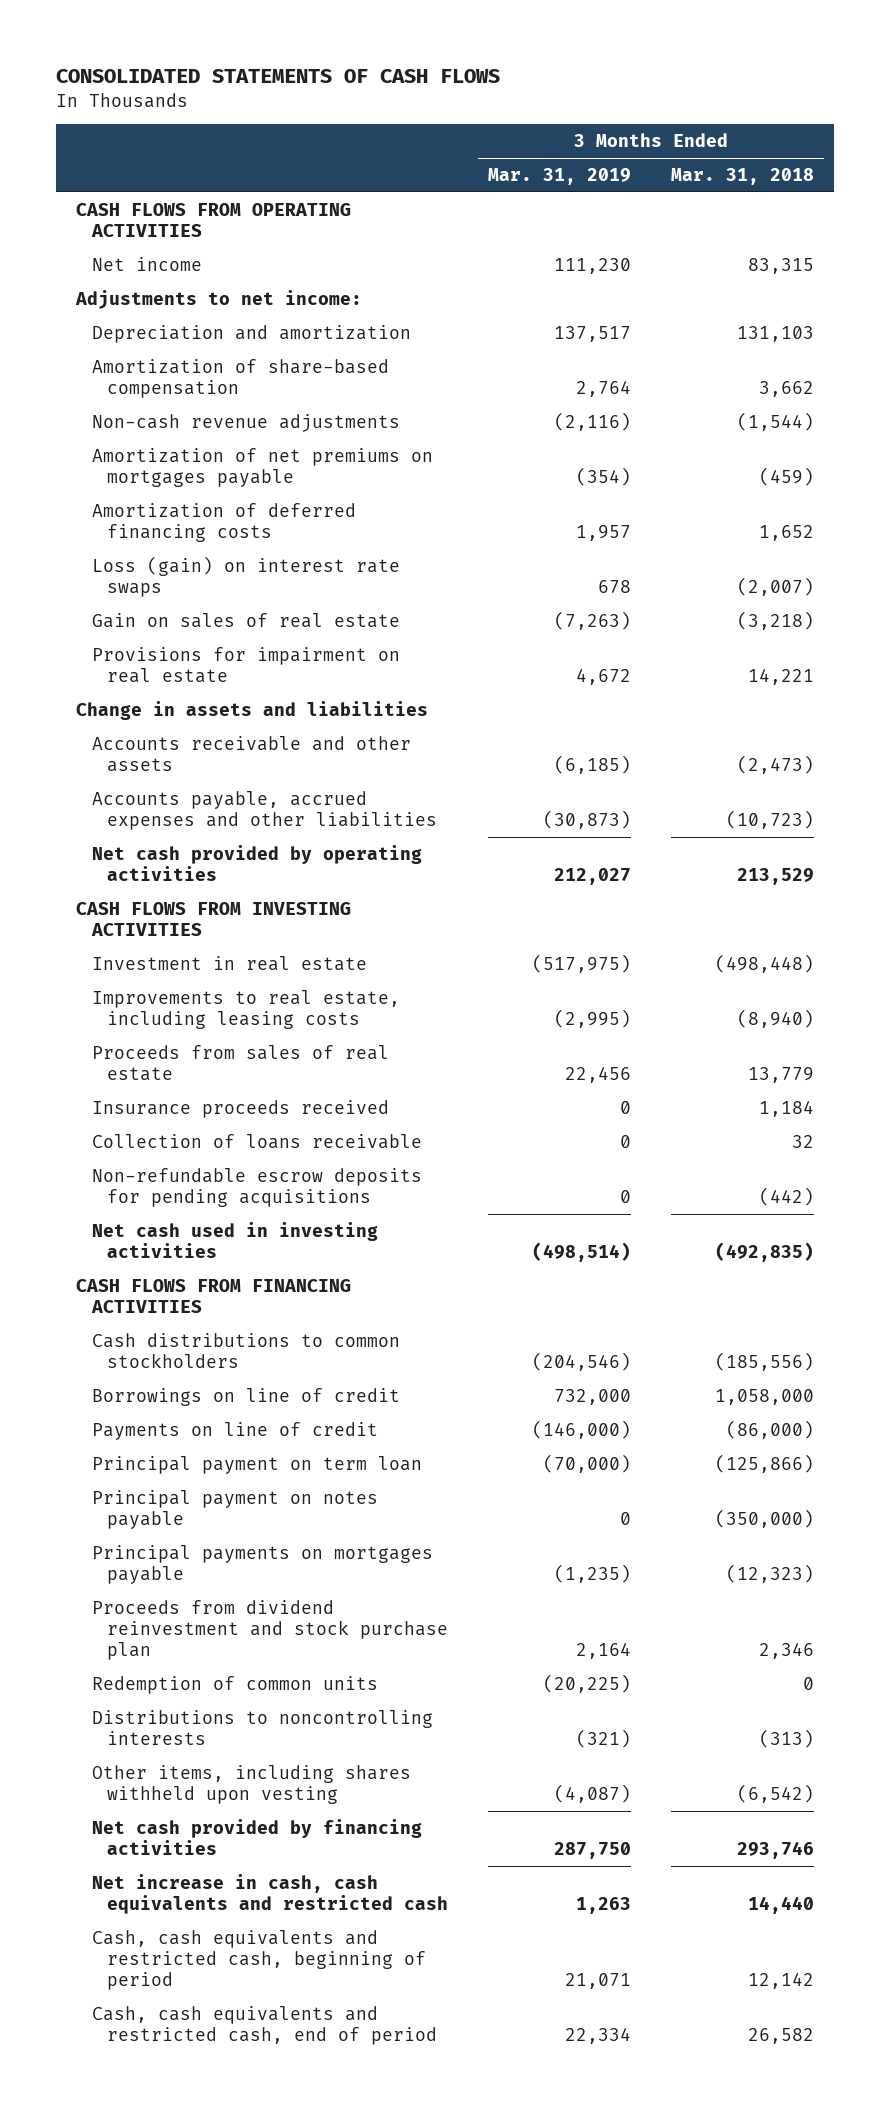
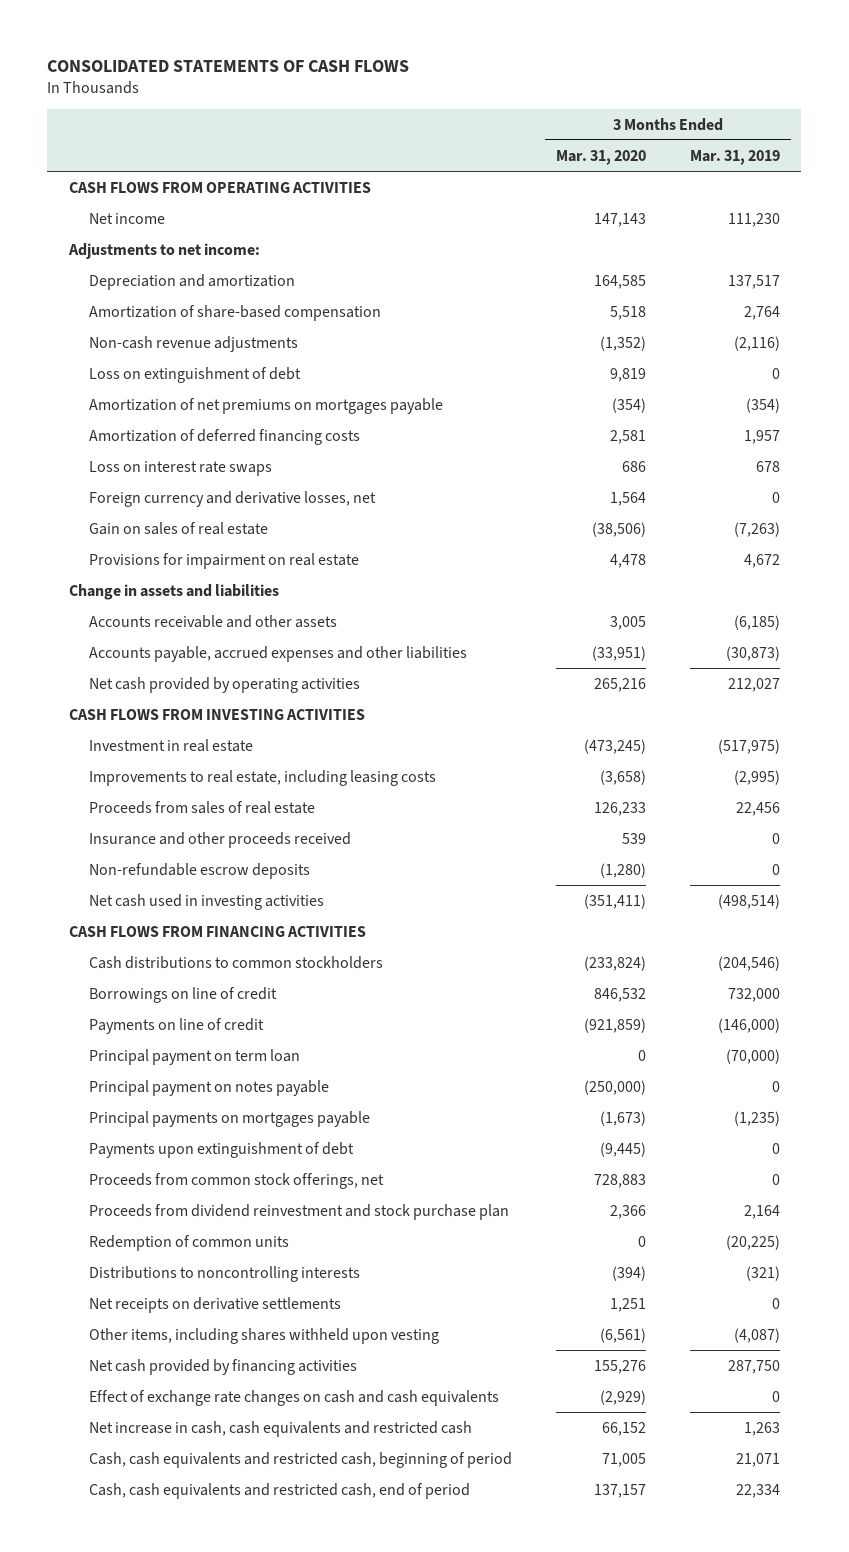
- | 3 Months Ended Mar. 31, 2019 | 3 Months Ended Mar. 31, 2018
+ | 3 Months Ended Mar. 31, 2020 | 3 Months Ended Mar. 31, 2019
+ Loss on extinguishment of debt | 9,819 | 0
- Loss (gain) on interest rate swaps | 678 | (2,007)
+ Loss on interest rate swaps | 686 | 678
+ Foreign currency and derivative losses, net | 1,564 | 0
- Insurance proceeds received | 0 | 1,184
- Collection of loans receivable | 0 | 32
- Non-refundable escrow deposits for pending acquisitions | 0 | (442)
+ Insurance and other proceeds received | 539 | 0
+ Non-refundable escrow deposits | (1,280) | 0
+ Payments upon extinguishment of debt | (9,445) | 0
+ Proceeds from common stock offerings, net | 728,883 | 0
+ Net receipts on derivative settlements | 1,251 | 0
+ Effect of exchange rate changes on cash and cash equivalents | (2,929) | 0

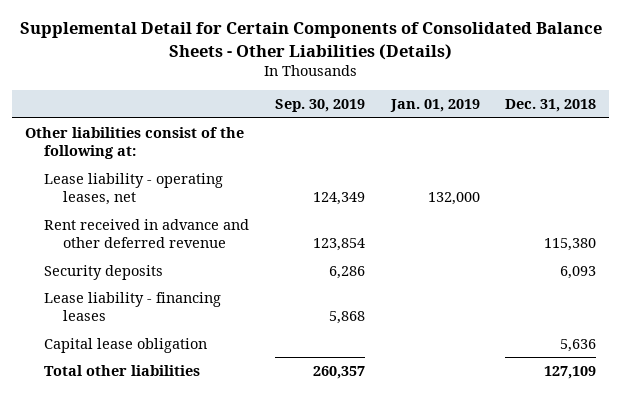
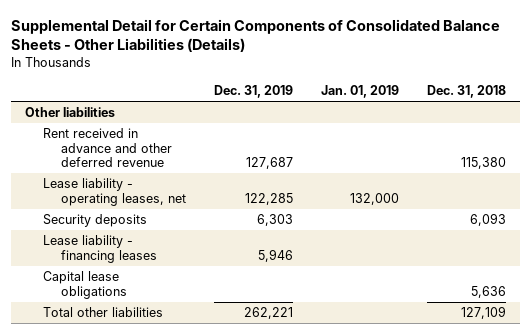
- | Sep. 30, 2019 | Jan. 01, 2019 | Dec. 31, 2018
+ | Dec. 31, 2019 | Jan. 01, 2019 | Dec. 31, 2018
- Other liabilities consist of the following at:
+ Other liabilities
moved down: Lease liability - operating leases, net | 122,285 | 132,000 |
- Capital lease obligation | | | 5,636
+ Capital lease obligations | | | 5,636

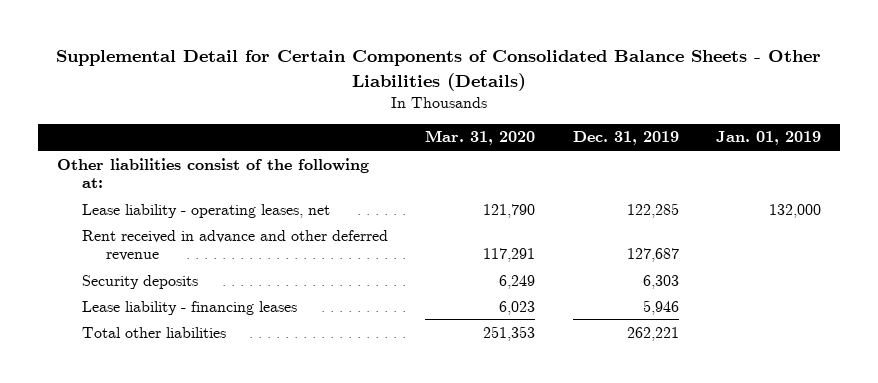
- | Dec. 31, 2019 | Jan. 01, 2019 | Dec. 31, 2018
+ | Mar. 31, 2020 | Dec. 31, 2019 | Jan. 01, 2019
- Other liabilities
+ Other liabilities consist of the following at:
moved down: Rent received in advance and other deferred revenue | 117,291 | 127,687 |
- Capital lease obligations | | | 5,636

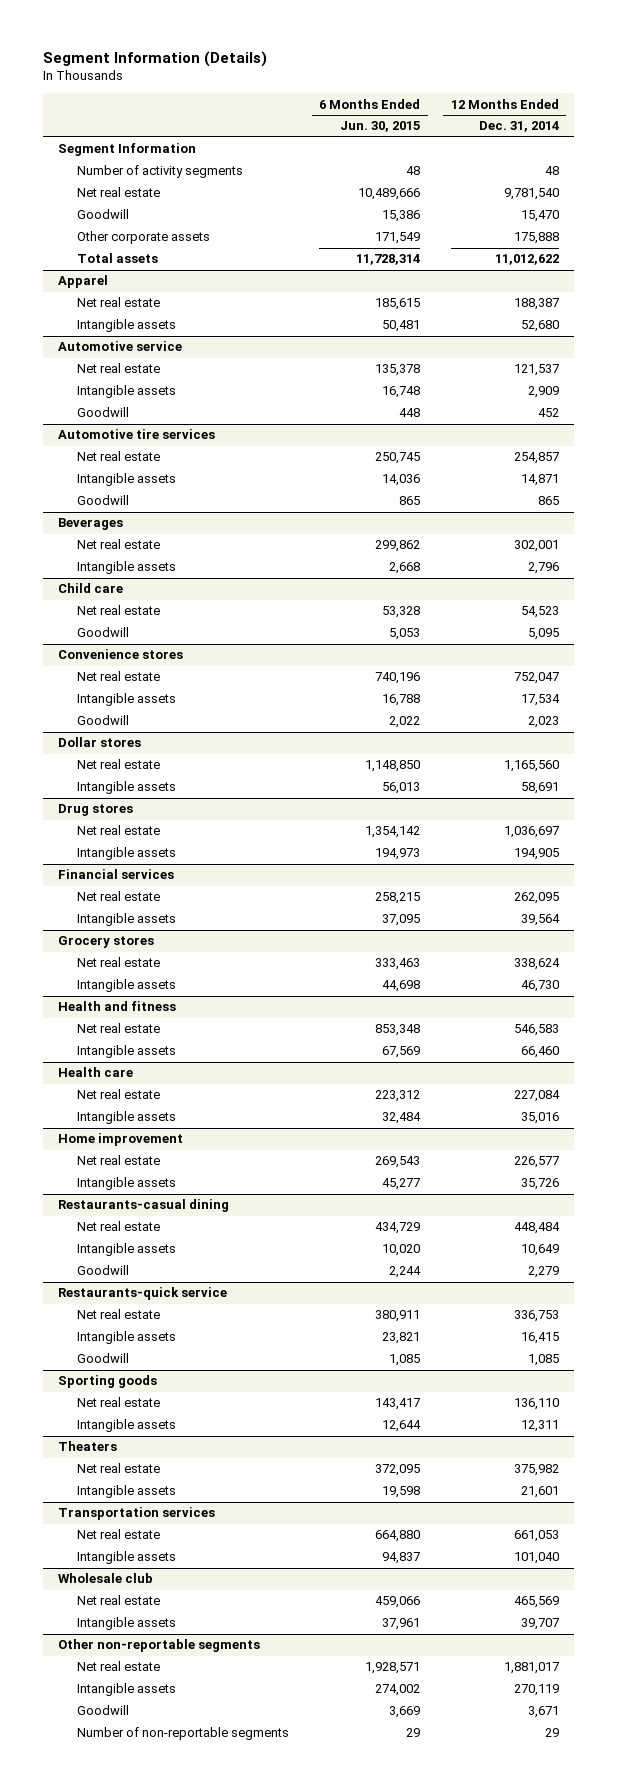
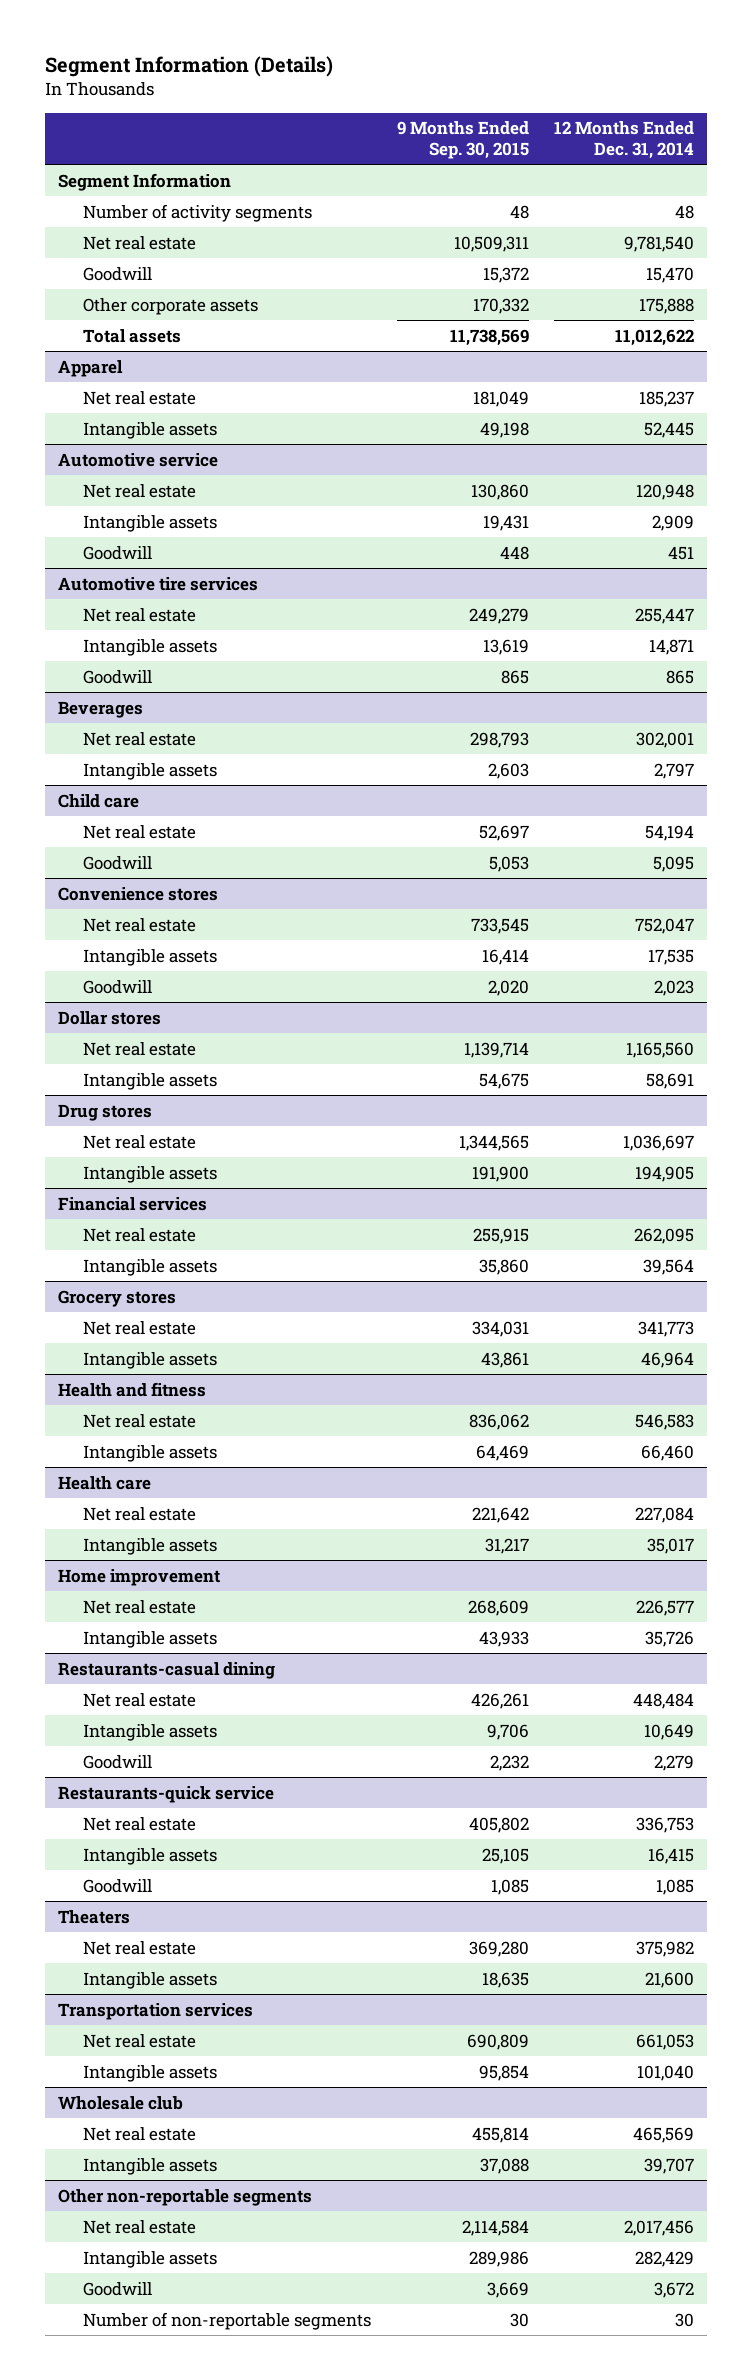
- | 6 Months Ended Jun. 30, 2015 | 12 Months Ended Dec. 31, 2014
+ | 9 Months Ended Sep. 30, 2015 | 12 Months Ended Dec. 31, 2014
@ Apparel
- Net real estate | 185,615 | 188,387
- Intangible assets | 50,481 | 52,680
+ Net real estate | 181,049 | 185,237
+ Intangible assets | 49,198 | 52,445
@ Automotive service
- Net real estate | 135,378 | 121,537
+ Net real estate | 130,860 | 120,948
- Goodwill | 448 | 452
+ Goodwill | 448 | 451
@ Automotive tire services
- Net real estate | 250,745 | 254,857
+ Net real estate | 249,279 | 255,447
@ Beverages
- Intangible assets | 2,668 | 2,796
+ Intangible assets | 2,603 | 2,797
@ Child care
- Net real estate | 53,328 | 54,523
+ Net real estate | 52,697 | 54,194
@ Convenience stores
- Intangible assets | 16,788 | 17,534
+ Intangible assets | 16,414 | 17,535
@ Grocery stores
- Net real estate | 333,463 | 338,624
- Intangible assets | 44,698 | 46,730
+ Net real estate | 334,031 | 341,773
+ Intangible assets | 43,861 | 46,964
@ Health care
- Intangible assets | 32,484 | 35,016
+ Intangible assets | 31,217 | 35,017
- Sporting goods
- Net real estate | 143,417 | 136,110
- Intangible assets | 12,644 | 12,311
@ Theaters
- Intangible assets | 19,598 | 21,601
+ Intangible assets | 18,635 | 21,600
@ Other non-reportable segments
- Net real estate | 1,928,571 | 1,881,017
- Intangible assets | 274,002 | 270,119
- Goodwill | 3,669 | 3,671
- Number of non-reportable segments | 29 | 29
+ Net real estate | 2,114,584 | 2,017,456
+ Intangible assets | 289,986 | 282,429
+ Goodwill | 3,669 | 3,672
+ Number of non-reportable segments | 30 | 30

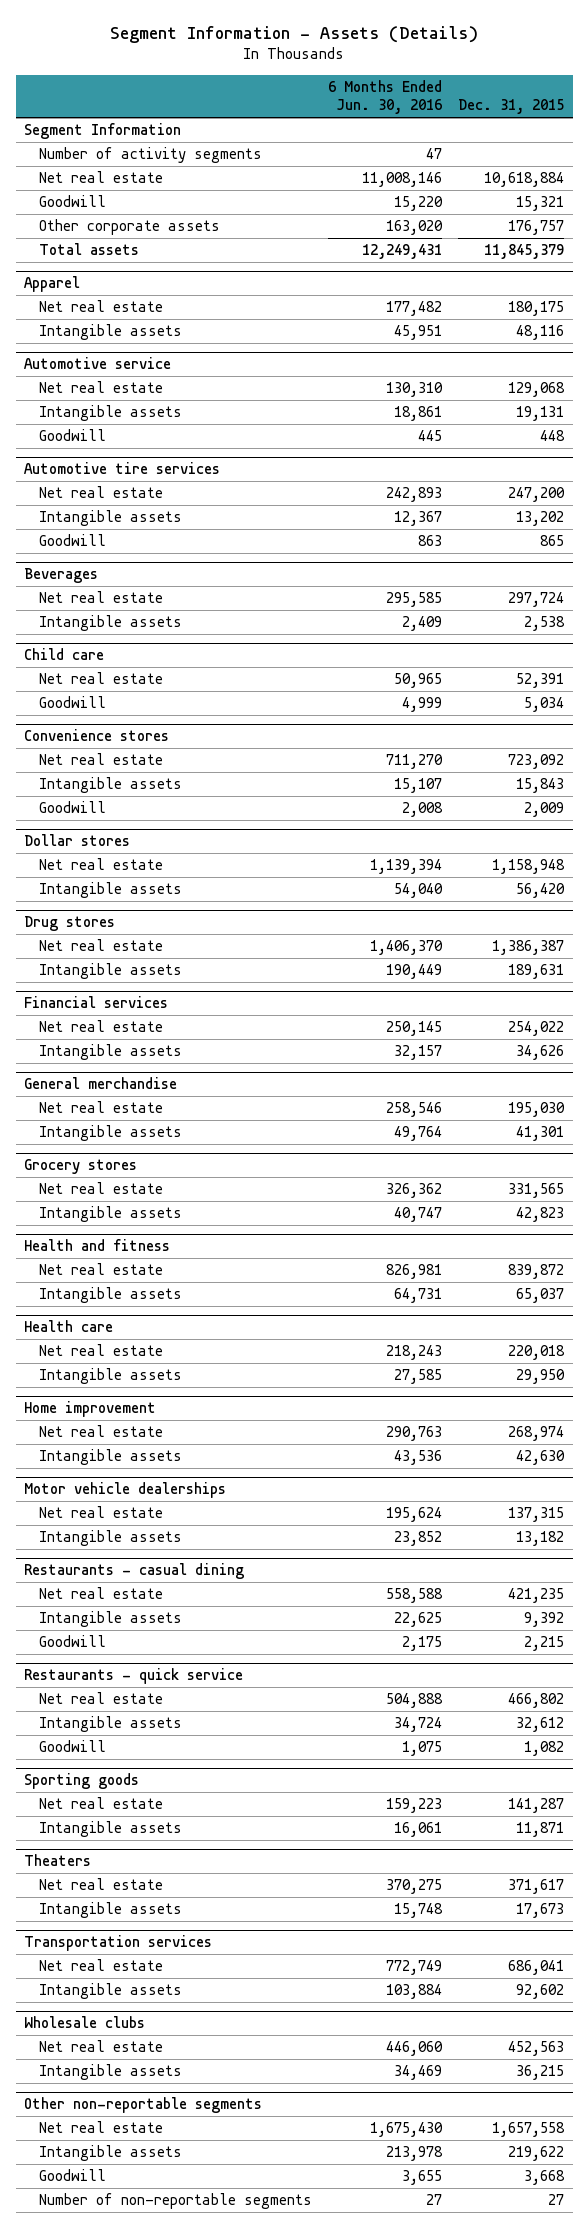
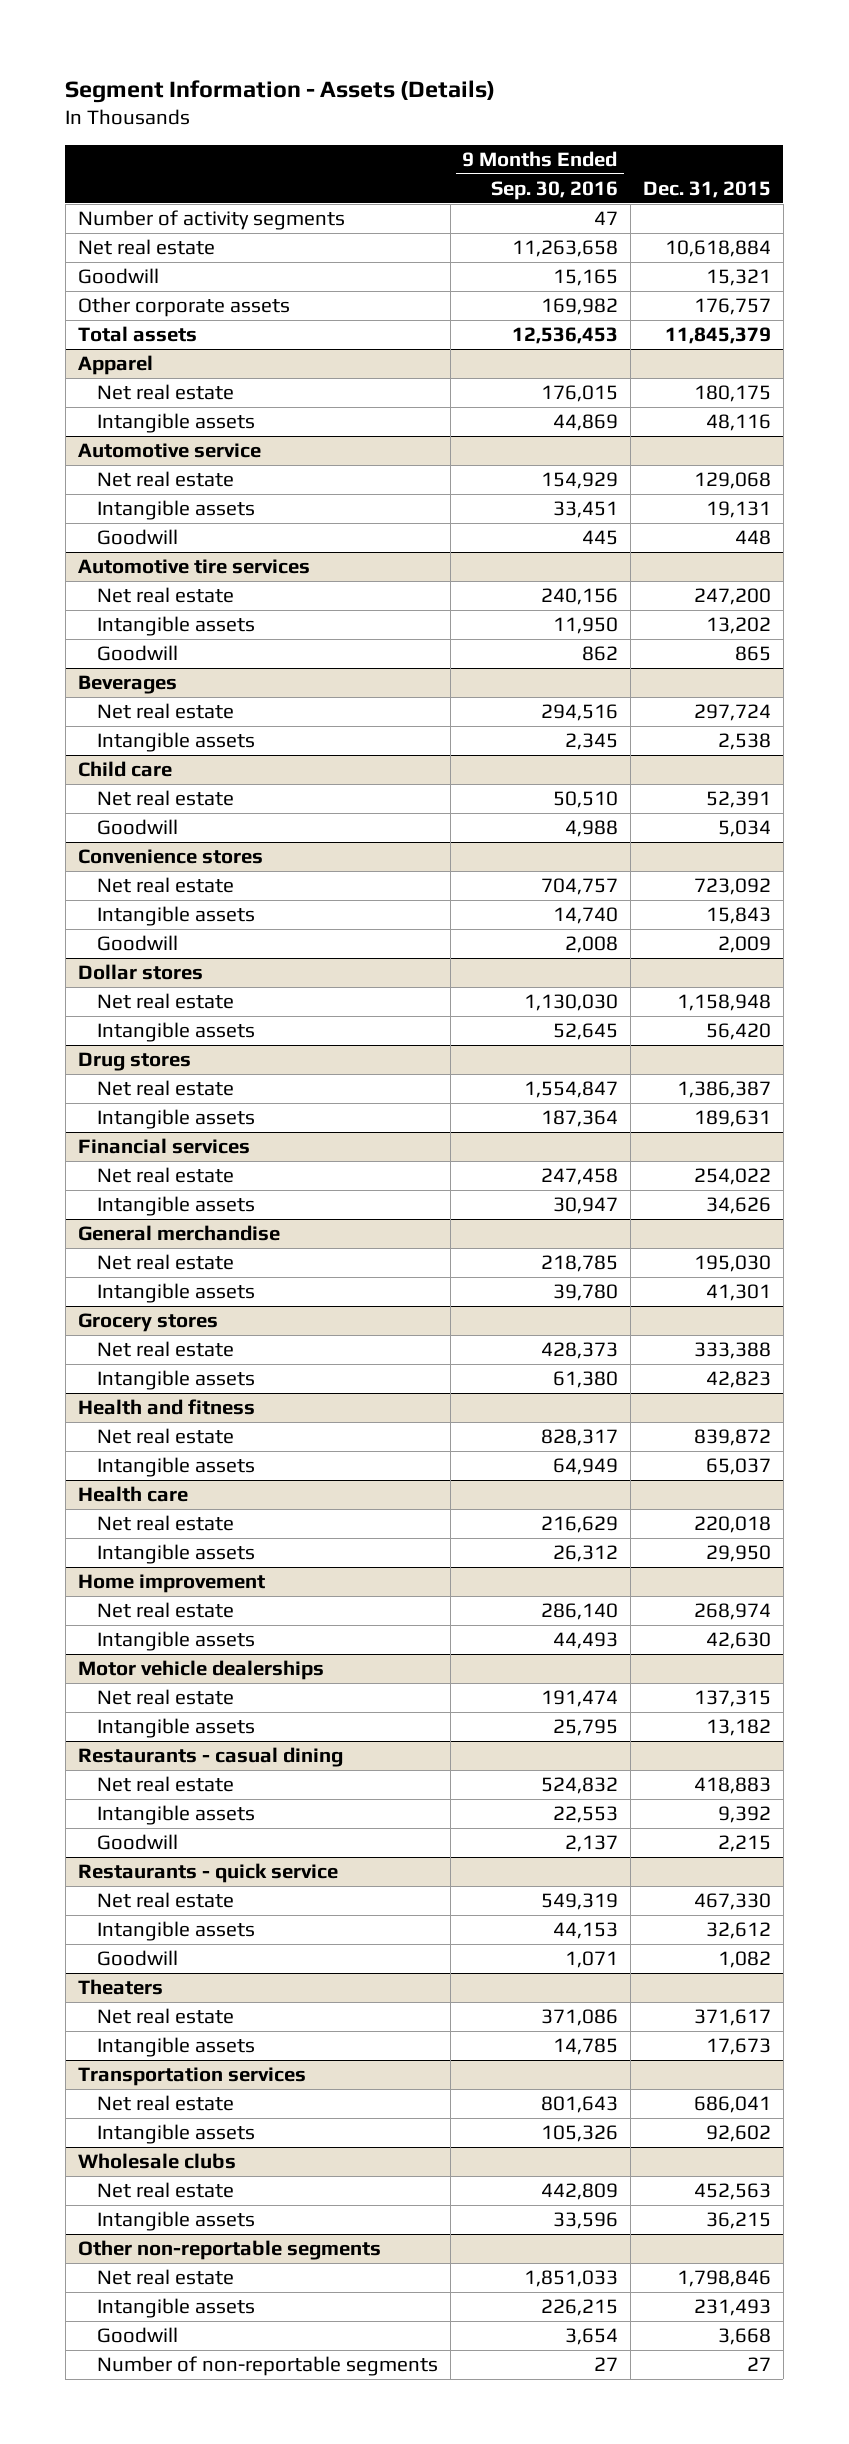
- | 6 Months Ended Jun. 30, 2016 | Dec. 31, 2015
+ | 9 Months Ended Sep. 30, 2016 | Dec. 31, 2015
- Segment Information
@ Grocery stores
- Net real estate | 326,362 | 331,565
+ Net real estate | 428,373 | 333,388
@ Restaurants - casual dining
- Net real estate | 558,588 | 421,235
+ Net real estate | 524,832 | 418,883
@ Restaurants - quick service
- Net real estate | 504,888 | 466,802
+ Net real estate | 549,319 | 467,330
- Sporting goods
- Net real estate | 159,223 | 141,287
- Intangible assets | 16,061 | 11,871
@ Other non-reportable segments
- Net real estate | 1,675,430 | 1,657,558
- Intangible assets | 213,978 | 219,622
+ Net real estate | 1,851,033 | 1,798,846
+ Intangible assets | 226,215 | 231,493

